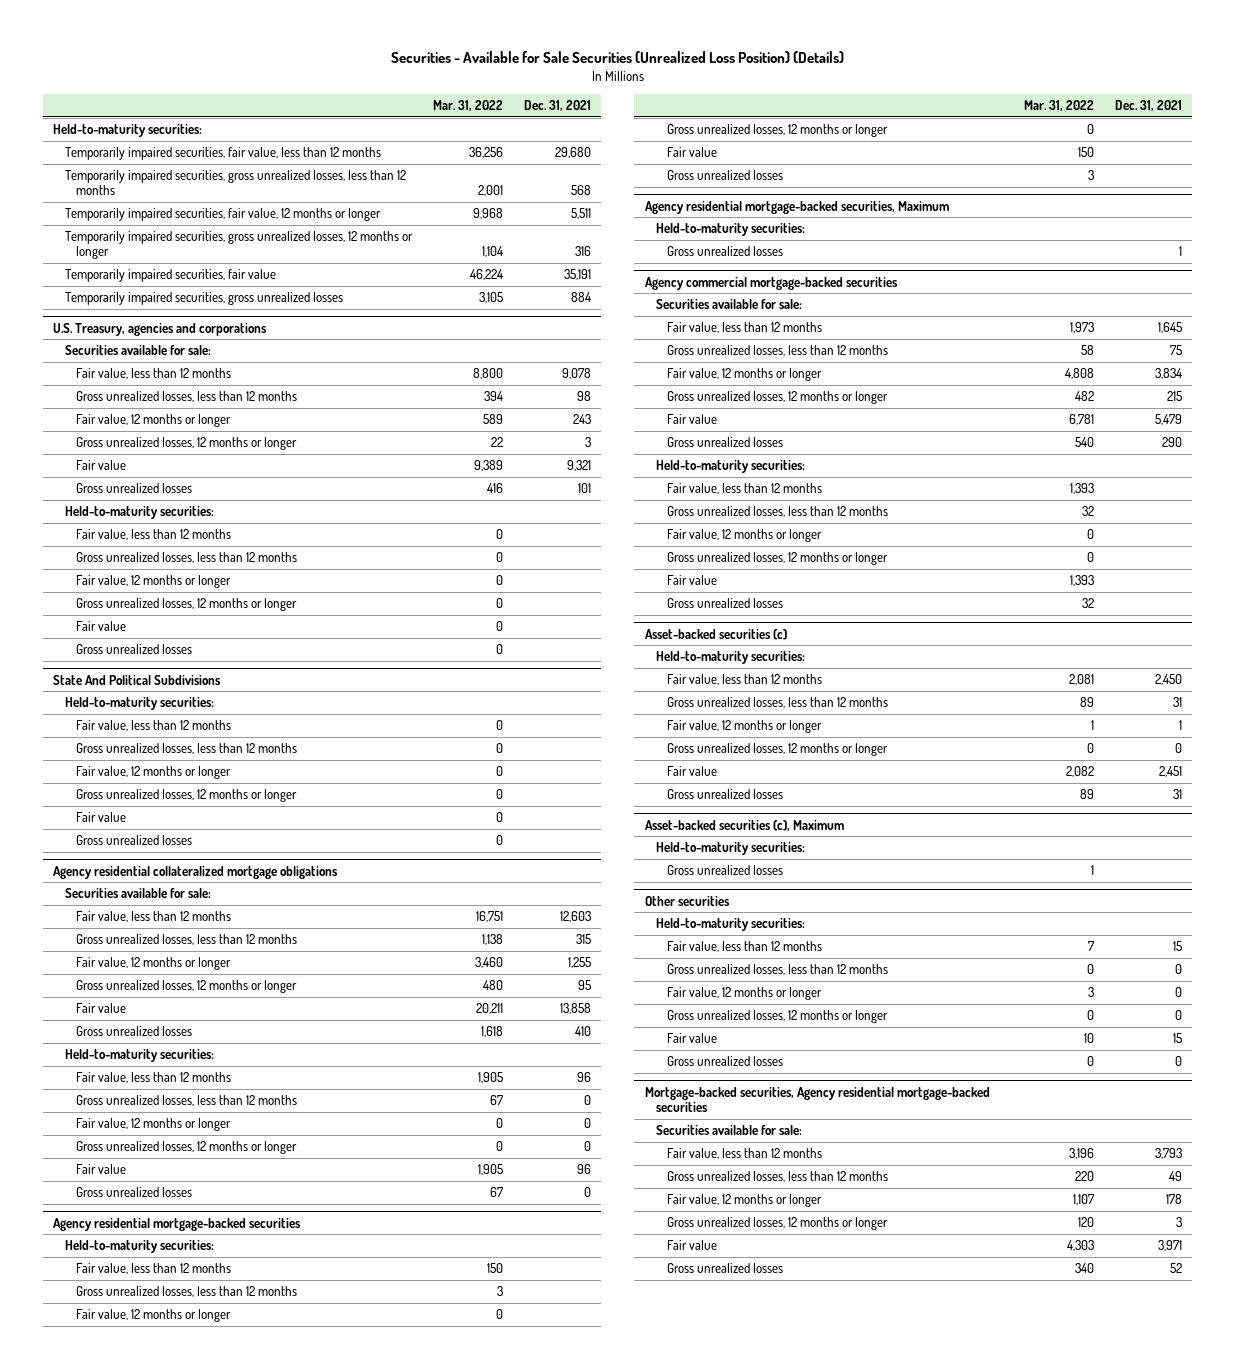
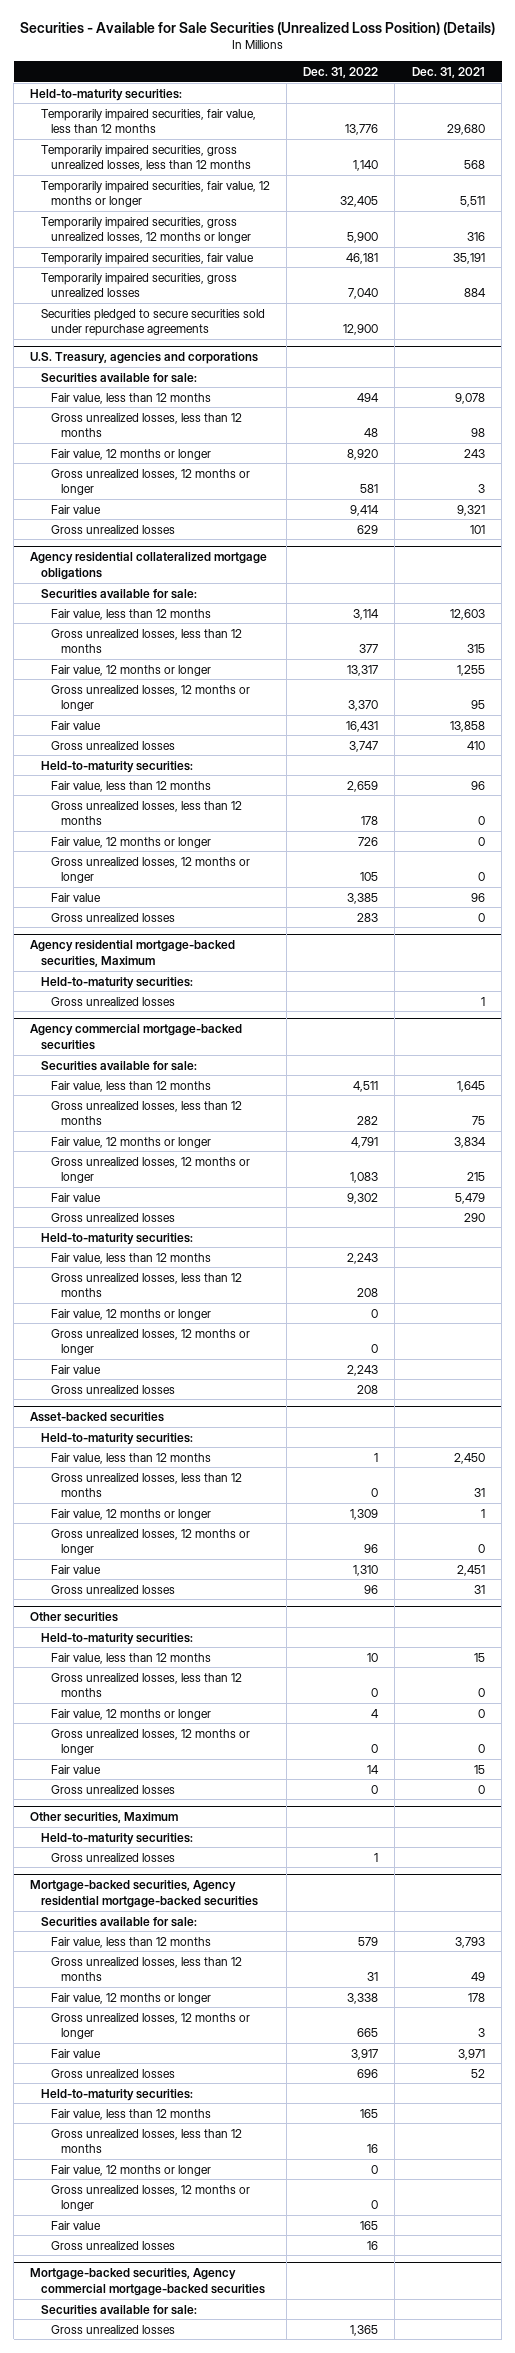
- | Mar. 31, 2022 | Dec. 31, 2021
+ | Dec. 31, 2022 | Dec. 31, 2021
+ Securities pledged to secure securities sold under repurchase agreements | 12,900 |
@ U.S. Treasury, agencies and corporations
- Held-to-maturity securities:
- Fair value, less than 12 months | 0 |
- Gross unrealized losses, less than 12 months | 0 |
- Fair value, 12 months or longer | 0 |
- Gross unrealized losses, 12 months or longer | 0 |
- Fair value | 0 |
- Gross unrealized losses | 0 |
- State And Political Subdivisions
- Held-to-maturity securities:
- Fair value, less than 12 months | 0 |
- Gross unrealized losses, less than 12 months | 0 |
- Fair value, 12 months or longer | 0 |
- Gross unrealized losses, 12 months or longer | 0 |
- Fair value | 0 |
- Gross unrealized losses | 0 |
- Agency residential mortgage-backed securities
- Held-to-maturity securities:
- Fair value, less than 12 months | 150 |
- Gross unrealized losses, less than 12 months | 3 |
- Fair value, 12 months or longer | 0 |
- Gross unrealized losses, 12 months or longer | 0 |
- Fair value | 150 |
- Gross unrealized losses | 3 |
- Asset-backed securities (c)
+ Asset-backed securities
- Asset-backed securities (c), Maximum
- Held-to-maturity securities:
- Gross unrealized losses | 1 |
+ Other securities, Maximum
+ Held-to-maturity securities:
+ Gross unrealized losses | 1 |
@ Mortgage-backed securities, Agency residential mortgage-backed securities
+ Held-to-maturity securities:
+ Fair value, less than 12 months | 165 |
+ Gross unrealized losses, less than 12 months | 16 |
+ Fair value, 12 months or longer | 0 |
+ Gross unrealized losses, 12 months or longer | 0 |
+ Fair value | 165 |
+ Gross unrealized losses | 16 |
+ Mortgage-backed securities, Agency commercial mortgage-backed securities
+ Securities available for sale:
+ Gross unrealized losses | 1,365 |

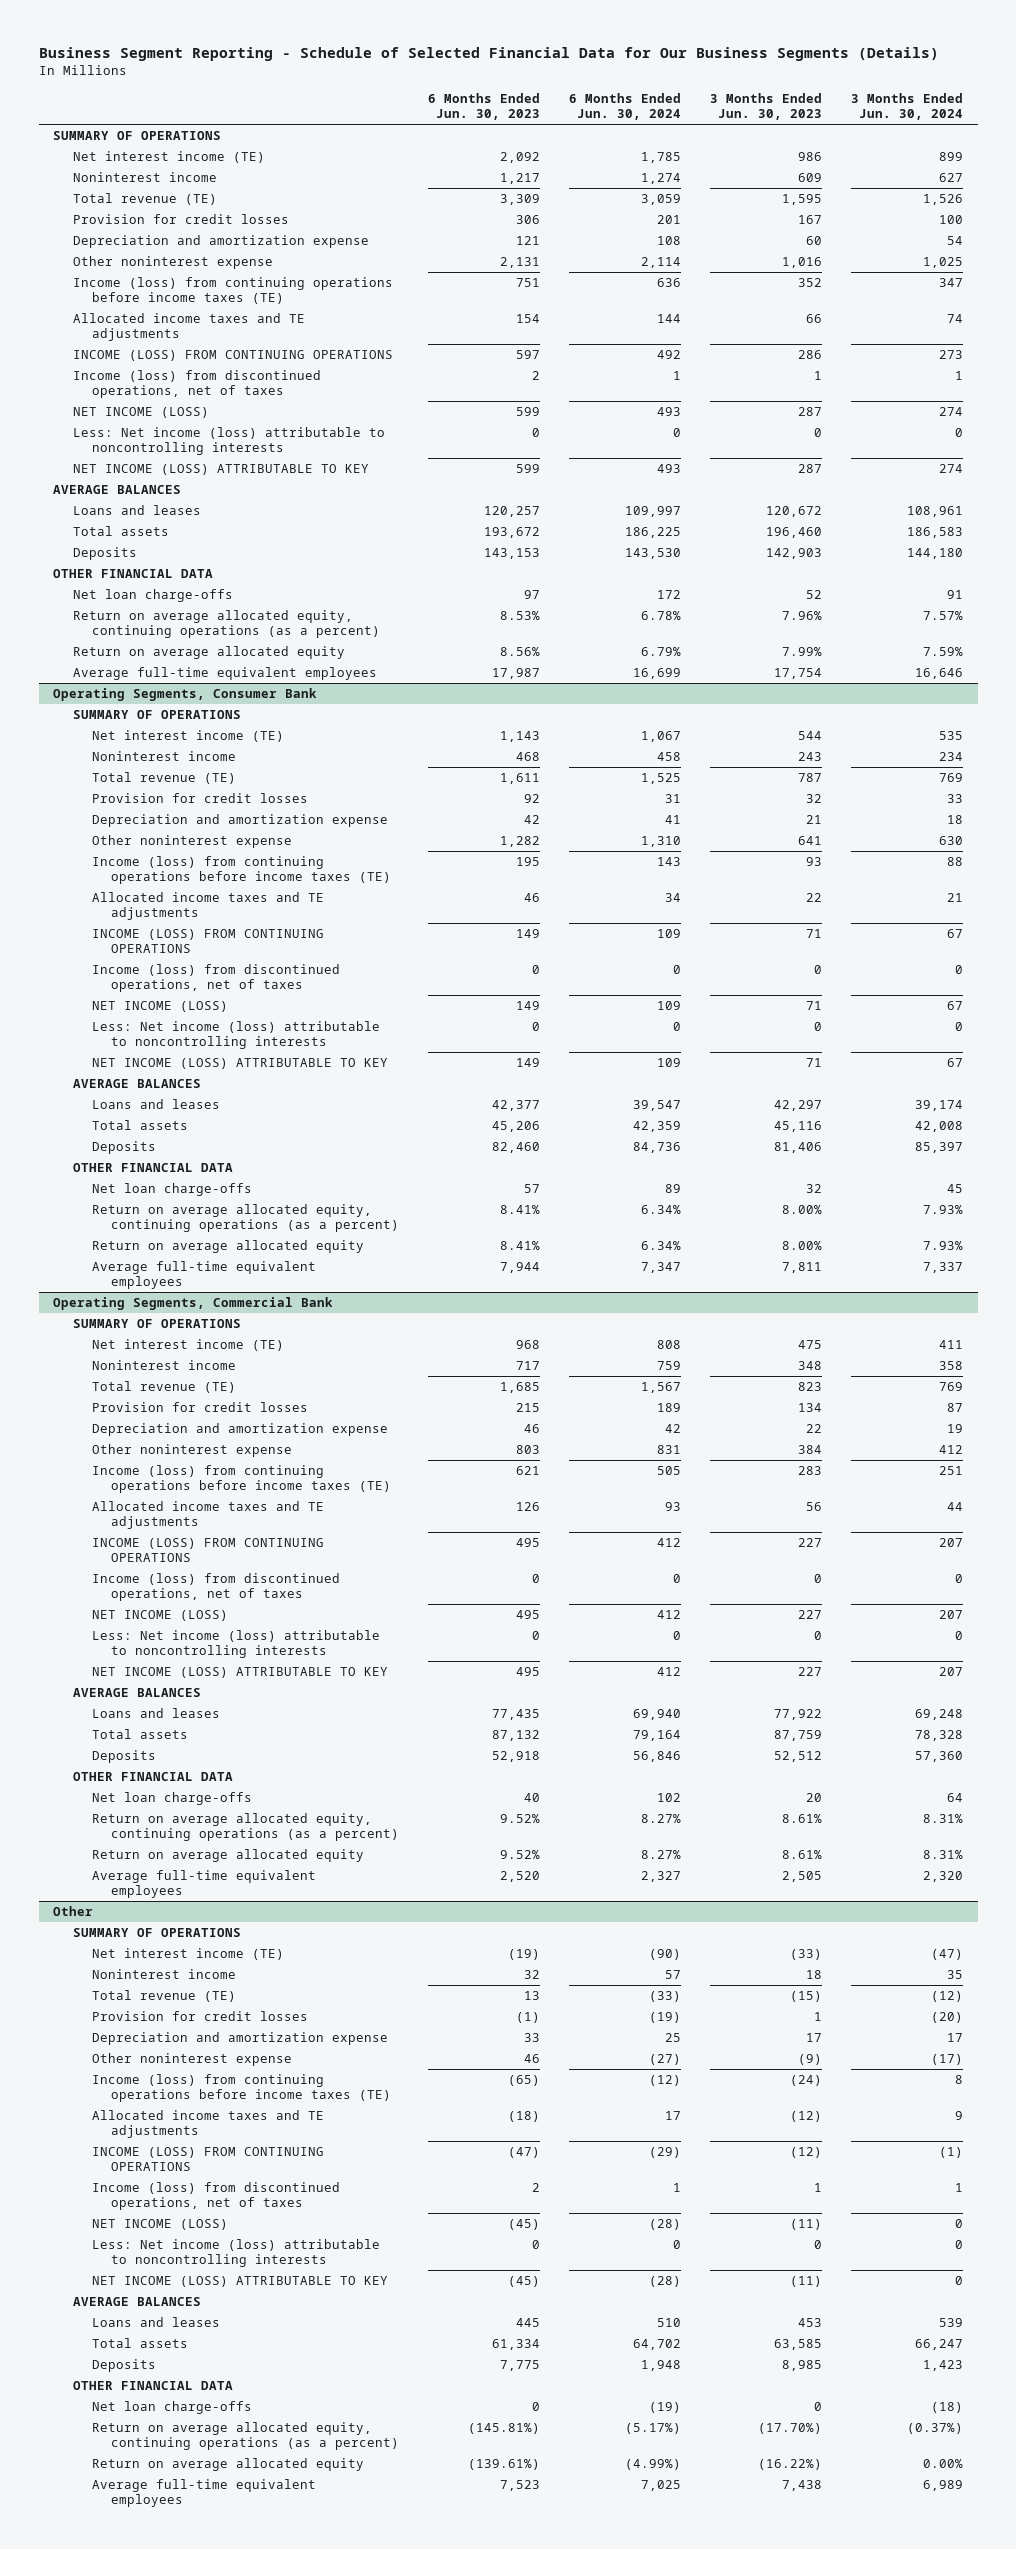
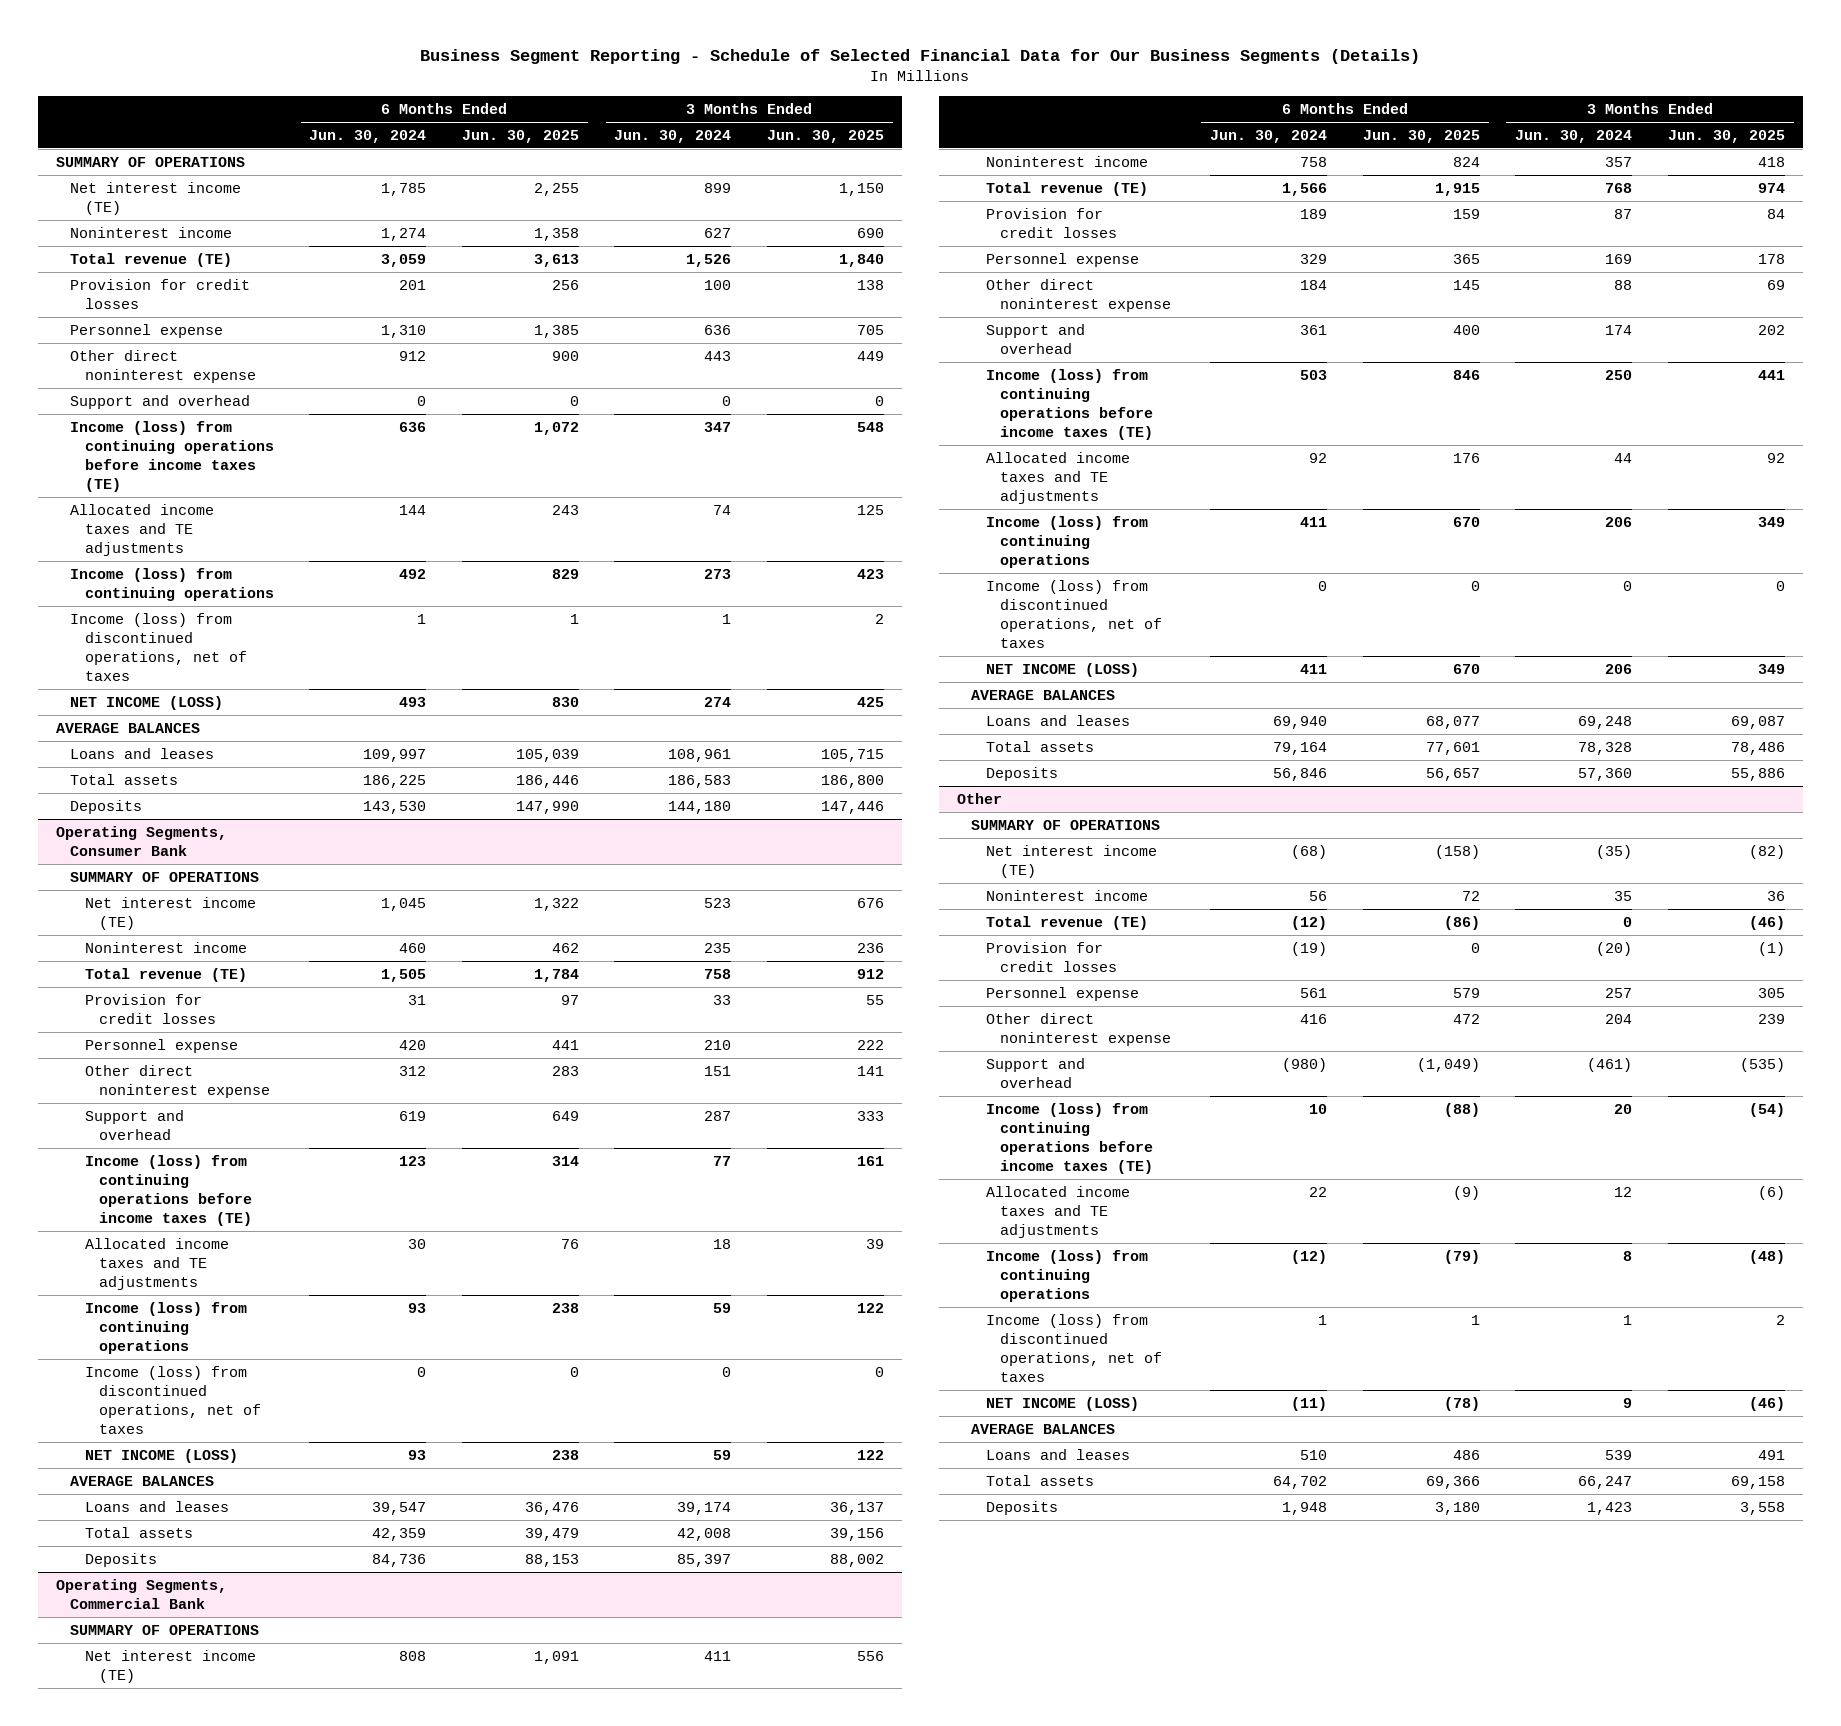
- | 6 Months Ended Jun. 30, 2023 | 6 Months Ended Jun. 30, 2024 | 3 Months Ended Jun. 30, 2023 | 3 Months Ended Jun. 30, 2024
+ | 6 Months Ended Jun. 30, 2024 | 6 Months Ended Jun. 30, 2025 | 3 Months Ended Jun. 30, 2024 | 3 Months Ended Jun. 30, 2025
- Depreciation and amortization expense | 121 | 108 | 60 | 54
- Other noninterest expense | 2,131 | 2,114 | 1,016 | 1,025
+ Personnel expense | 1,310 | 1,385 | 636 | 705
+ Other direct noninterest expense | 912 | 900 | 443 | 449
+ Support and overhead | 0 | 0 | 0 | 0
- INCOME (LOSS) FROM CONTINUING OPERATIONS | 597 | 492 | 286 | 273
+ Income (loss) from continuing operations | 492 | 829 | 273 | 423
- Less: Net income (loss) attributable to noncontrolling interests | 0 | 0 | 0 | 0
- NET INCOME (LOSS) ATTRIBUTABLE TO KEY | 599 | 493 | 287 | 274
- OTHER FINANCIAL DATA
- Net loan charge-offs | 97 | 172 | 52 | 91
- Return on average allocated equity, continuing operations (as a percent) | 8.53% | 6.78% | 7.96% | 7.57%
- Return on average allocated equity | 8.56% | 6.79% | 7.99% | 7.59%
- Average full-time equivalent employees | 17,987 | 16,699 | 17,754 | 16,646
@ Operating Segments, Consumer Bank
- Net interest income (TE) | 1,143 | 1,067 | 544 | 535
- Noninterest income | 468 | 458 | 243 | 234
- Total revenue (TE) | 1,611 | 1,525 | 787 | 769
+ Net interest income (TE) | 1,045 | 1,322 | 523 | 676
+ Noninterest income | 460 | 462 | 235 | 236
+ Total revenue (TE) | 1,505 | 1,784 | 758 | 912
- Depreciation and amortization expense | 42 | 41 | 21 | 18
- Other noninterest expense | 1,282 | 1,310 | 641 | 630
- Income (loss) from continuing operations before income taxes (TE) | 195 | 143 | 93 | 88
- Allocated income taxes and TE adjustments | 46 | 34 | 22 | 21
- INCOME (LOSS) FROM CONTINUING OPERATIONS | 149 | 109 | 71 | 67
+ Personnel expense | 420 | 441 | 210 | 222
+ Other direct noninterest expense | 312 | 283 | 151 | 141
+ Support and overhead | 619 | 649 | 287 | 333
+ Income (loss) from continuing operations before income taxes (TE) | 123 | 314 | 77 | 161
+ Allocated income taxes and TE adjustments | 30 | 76 | 18 | 39
+ Income (loss) from continuing operations | 93 | 238 | 59 | 122
- NET INCOME (LOSS) | 149 | 109 | 71 | 67
- Less: Net income (loss) attributable to noncontrolling interests | 0 | 0 | 0 | 0
- NET INCOME (LOSS) ATTRIBUTABLE TO KEY | 149 | 109 | 71 | 67
+ NET INCOME (LOSS) | 93 | 238 | 59 | 122
- OTHER FINANCIAL DATA
- Net loan charge-offs | 57 | 89 | 32 | 45
- Return on average allocated equity, continuing operations (as a percent) | 8.41% | 6.34% | 8.00% | 7.93%
- Return on average allocated equity | 8.41% | 6.34% | 8.00% | 7.93%
- Average full-time equivalent employees | 7,944 | 7,347 | 7,811 | 7,337
@ Operating Segments, Commercial Bank
- Noninterest income | 717 | 759 | 348 | 358
- Total revenue (TE) | 1,685 | 1,567 | 823 | 769
+ Noninterest income | 758 | 824 | 357 | 418
+ Total revenue (TE) | 1,566 | 1,915 | 768 | 974
- Depreciation and amortization expense | 46 | 42 | 22 | 19
- Other noninterest expense | 803 | 831 | 384 | 412
- Income (loss) from continuing operations before income taxes (TE) | 621 | 505 | 283 | 251
- Allocated income taxes and TE adjustments | 126 | 93 | 56 | 44
- INCOME (LOSS) FROM CONTINUING OPERATIONS | 495 | 412 | 227 | 207
+ Personnel expense | 329 | 365 | 169 | 178
+ Other direct noninterest expense | 184 | 145 | 88 | 69
+ Support and overhead | 361 | 400 | 174 | 202
+ Income (loss) from continuing operations before income taxes (TE) | 503 | 846 | 250 | 441
+ Allocated income taxes and TE adjustments | 92 | 176 | 44 | 92
+ Income (loss) from continuing operations | 411 | 670 | 206 | 349
- NET INCOME (LOSS) | 495 | 412 | 227 | 207
- Less: Net income (loss) attributable to noncontrolling interests | 0 | 0 | 0 | 0
- NET INCOME (LOSS) ATTRIBUTABLE TO KEY | 495 | 412 | 227 | 207
+ NET INCOME (LOSS) | 411 | 670 | 206 | 349
- OTHER FINANCIAL DATA
- Net loan charge-offs | 40 | 102 | 20 | 64
- Return on average allocated equity, continuing operations (as a percent) | 9.52% | 8.27% | 8.61% | 8.31%
- Return on average allocated equity | 9.52% | 8.27% | 8.61% | 8.31%
- Average full-time equivalent employees | 2,520 | 2,327 | 2,505 | 2,320
@ Other
- Net interest income (TE) | (19) | (90) | (33) | (47)
- Noninterest income | 32 | 57 | 18 | 35
- Total revenue (TE) | 13 | (33) | (15) | (12)
+ Net interest income (TE) | (68) | (158) | (35) | (82)
+ Noninterest income | 56 | 72 | 35 | 36
+ Total revenue (TE) | (12) | (86) | 0 | (46)
- Depreciation and amortization expense | 33 | 25 | 17 | 17
- Other noninterest expense | 46 | (27) | (9) | (17)
- Income (loss) from continuing operations before income taxes (TE) | (65) | (12) | (24) | 8
- Allocated income taxes and TE adjustments | (18) | 17 | (12) | 9
- INCOME (LOSS) FROM CONTINUING OPERATIONS | (47) | (29) | (12) | (1)
+ Personnel expense | 561 | 579 | 257 | 305
+ Other direct noninterest expense | 416 | 472 | 204 | 239
+ Support and overhead | (980) | (1,049) | (461) | (535)
+ Income (loss) from continuing operations before income taxes (TE) | 10 | (88) | 20 | (54)
+ Allocated income taxes and TE adjustments | 22 | (9) | 12 | (6)
+ Income (loss) from continuing operations | (12) | (79) | 8 | (48)
- NET INCOME (LOSS) | (45) | (28) | (11) | 0
- Less: Net income (loss) attributable to noncontrolling interests | 0 | 0 | 0 | 0
- NET INCOME (LOSS) ATTRIBUTABLE TO KEY | (45) | (28) | (11) | 0
+ NET INCOME (LOSS) | (11) | (78) | 9 | (46)
- OTHER FINANCIAL DATA
- Net loan charge-offs | 0 | (19) | 0 | (18)
- Return on average allocated equity, continuing operations (as a percent) | (145.81%) | (5.17%) | (17.70%) | (0.37%)
- Return on average allocated equity | (139.61%) | (4.99%) | (16.22%) | 0.00%
- Average full-time equivalent employees | 7,523 | 7,025 | 7,438 | 6,989

